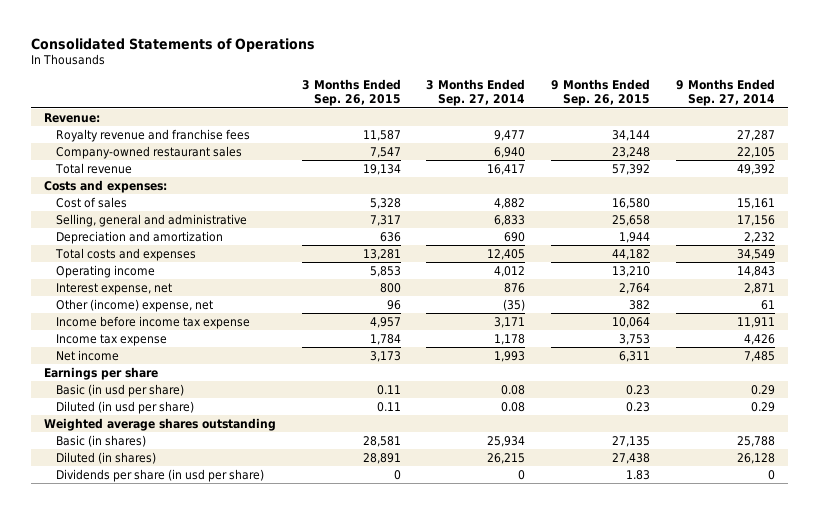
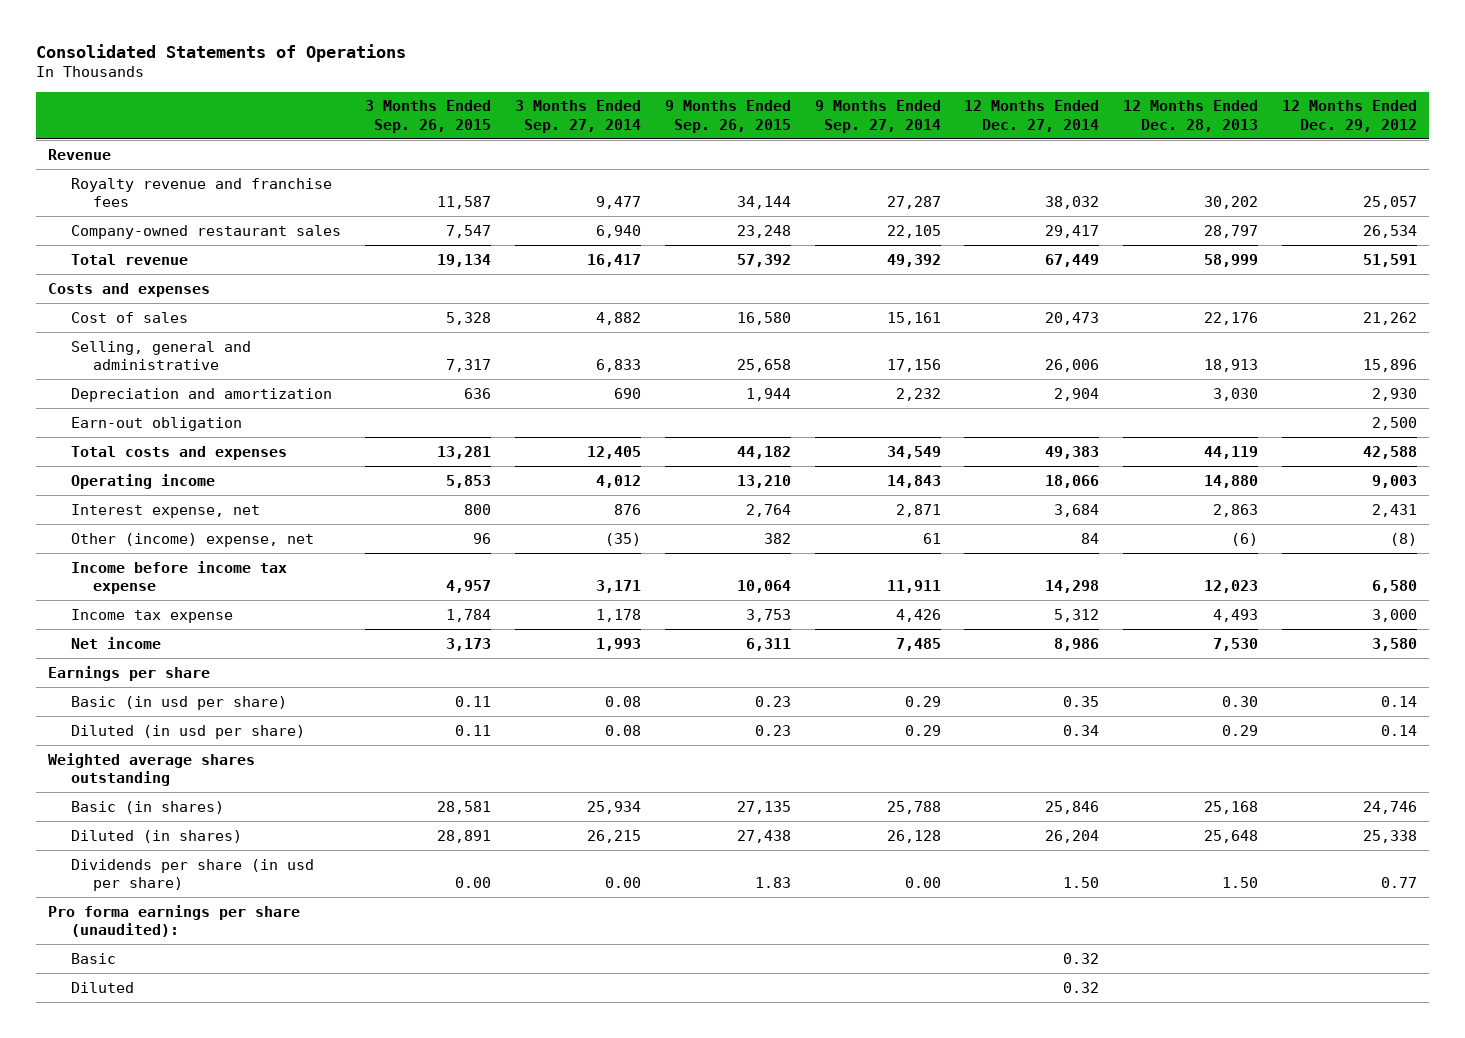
- | 3 Months Ended Sep. 26, 2015 | 3 Months Ended Sep. 27, 2014 | 9 Months Ended Sep. 26, 2015 | 9 Months Ended Sep. 27, 2014
+ | 3 Months Ended Sep. 26, 2015 | 3 Months Ended Sep. 27, 2014 | 9 Months Ended Sep. 26, 2015 | 9 Months Ended Sep. 27, 2014 | 12 Months Ended Dec. 27, 2014 | 12 Months Ended Dec. 28, 2013 | 12 Months Ended Dec. 29, 2012
- Revenue:
+ Revenue
- Costs and expenses:
+ Costs and expenses
+ Earn-out obligation | | | | | | | 2,500
- Dividends per share (in usd per share) | 0 | 0 | 1.83 | 0
+ Dividends per share (in usd per share) | 0.00 | 0.00 | 1.83 | 0.00 | 1.50 | 1.50 | 0.77
+ Pro forma earnings per share (unaudited):
+ Basic | | | | | 0.32 | |
+ Diluted | | | | | 0.32 | |

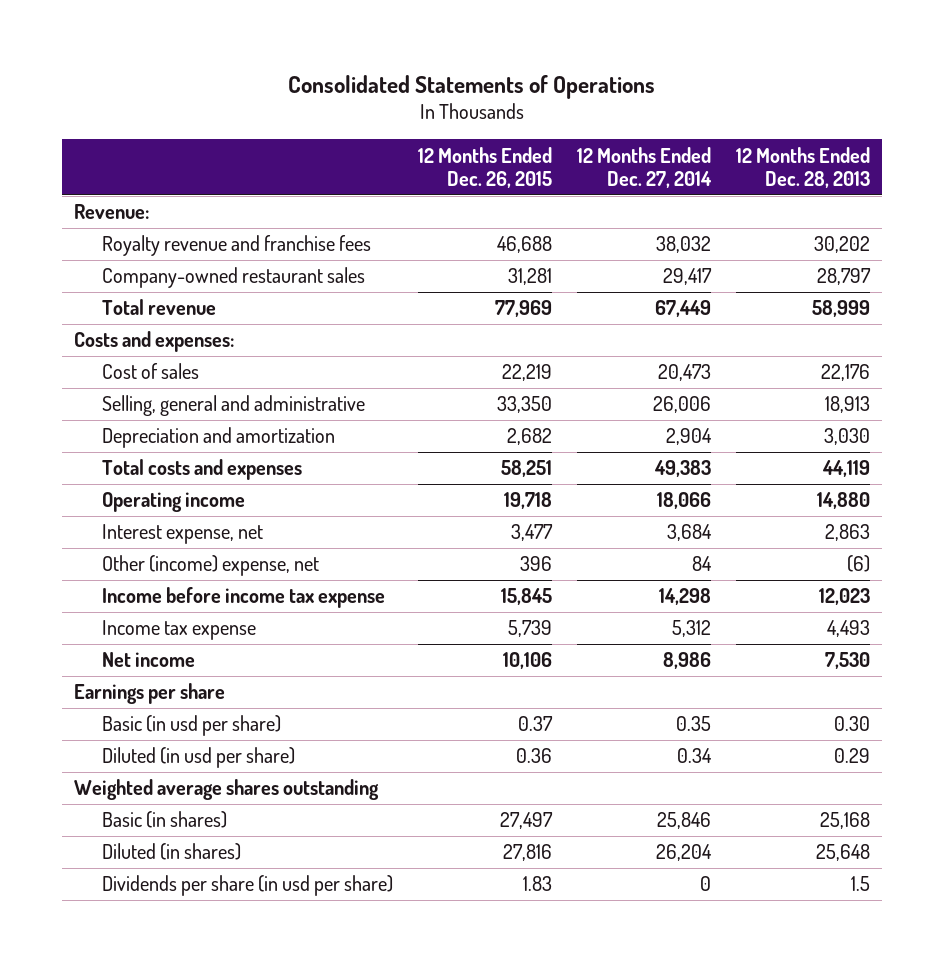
- | 3 Months Ended Sep. 26, 2015 | 3 Months Ended Sep. 27, 2014 | 9 Months Ended Sep. 26, 2015 | 9 Months Ended Sep. 27, 2014 | 12 Months Ended Dec. 27, 2014 | 12 Months Ended Dec. 28, 2013 | 12 Months Ended Dec. 29, 2012
+ | 12 Months Ended Dec. 26, 2015 | 12 Months Ended Dec. 27, 2014 | 12 Months Ended Dec. 28, 2013
- Revenue
+ Revenue:
- Costs and expenses
+ Costs and expenses:
- Earn-out obligation | | | | | | | 2,500
- Dividends per share (in usd per share) | 0.00 | 0.00 | 1.83 | 0.00 | 1.50 | 1.50 | 0.77
- Pro forma earnings per share (unaudited):
- Basic | | | | | 0.32 | |
- Diluted | | | | | 0.32 | |
+ Dividends per share (in usd per share) | 1.83 | 0 | 1.5

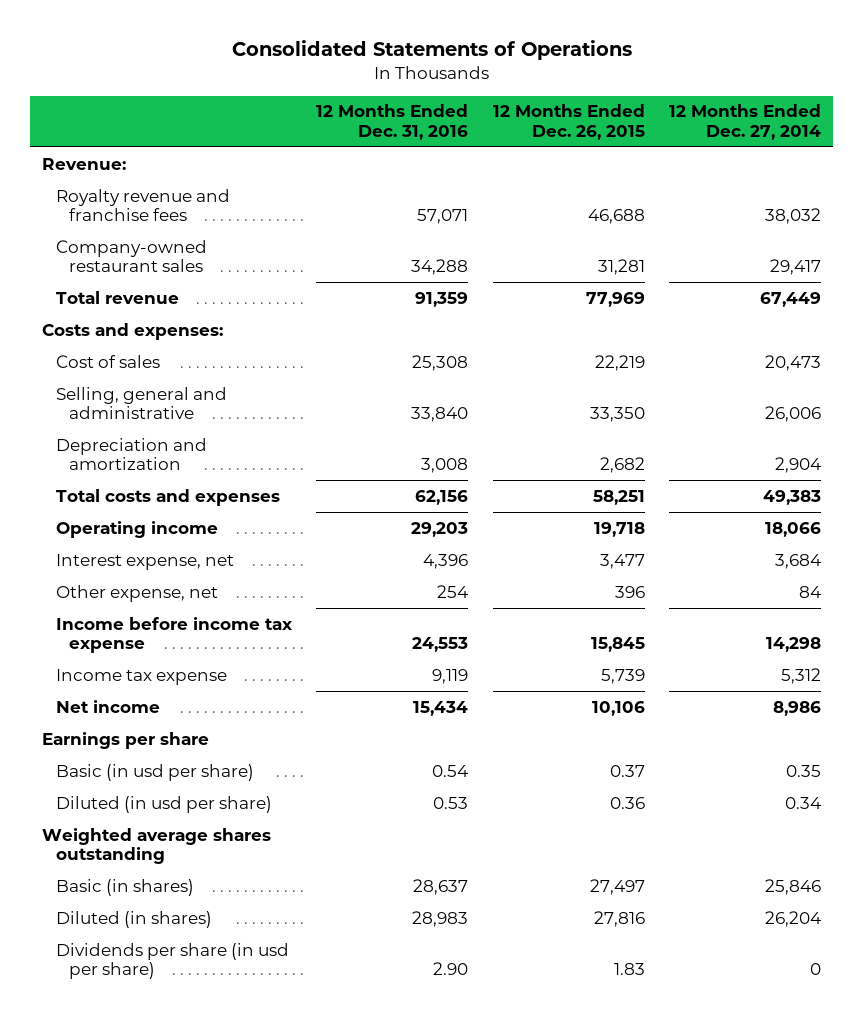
- | 12 Months Ended Dec. 26, 2015 | 12 Months Ended Dec. 27, 2014 | 12 Months Ended Dec. 28, 2013
+ | 12 Months Ended Dec. 31, 2016 | 12 Months Ended Dec. 26, 2015 | 12 Months Ended Dec. 27, 2014
- Other (income) expense, net | 396 | 84 | (6)
+ Other expense, net | 254 | 396 | 84

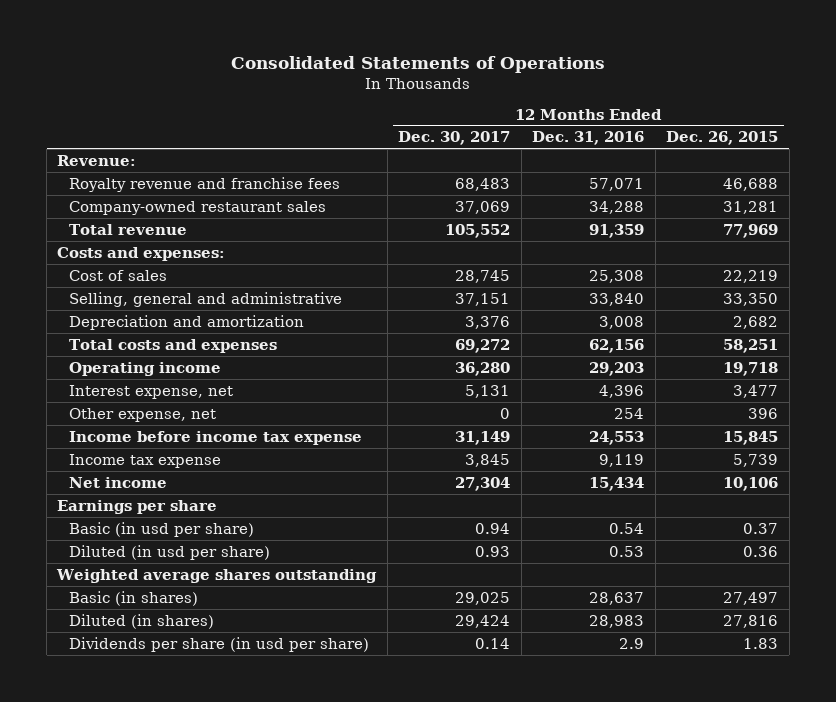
- | 12 Months Ended Dec. 31, 2016 | 12 Months Ended Dec. 26, 2015 | 12 Months Ended Dec. 27, 2014
+ | 12 Months Ended Dec. 30, 2017 | 12 Months Ended Dec. 31, 2016 | 12 Months Ended Dec. 26, 2015
- Dividends per share (in usd per share) | 2.90 | 1.83 | 0
+ Dividends per share (in usd per share) | 0.14 | 2.9 | 1.83

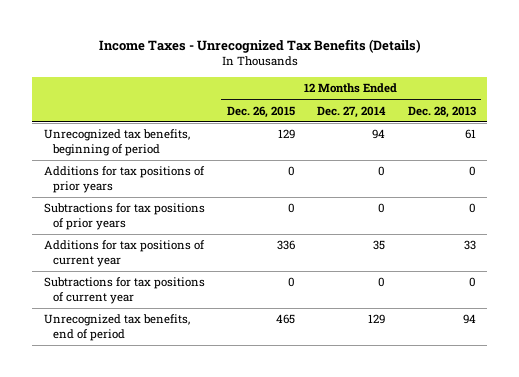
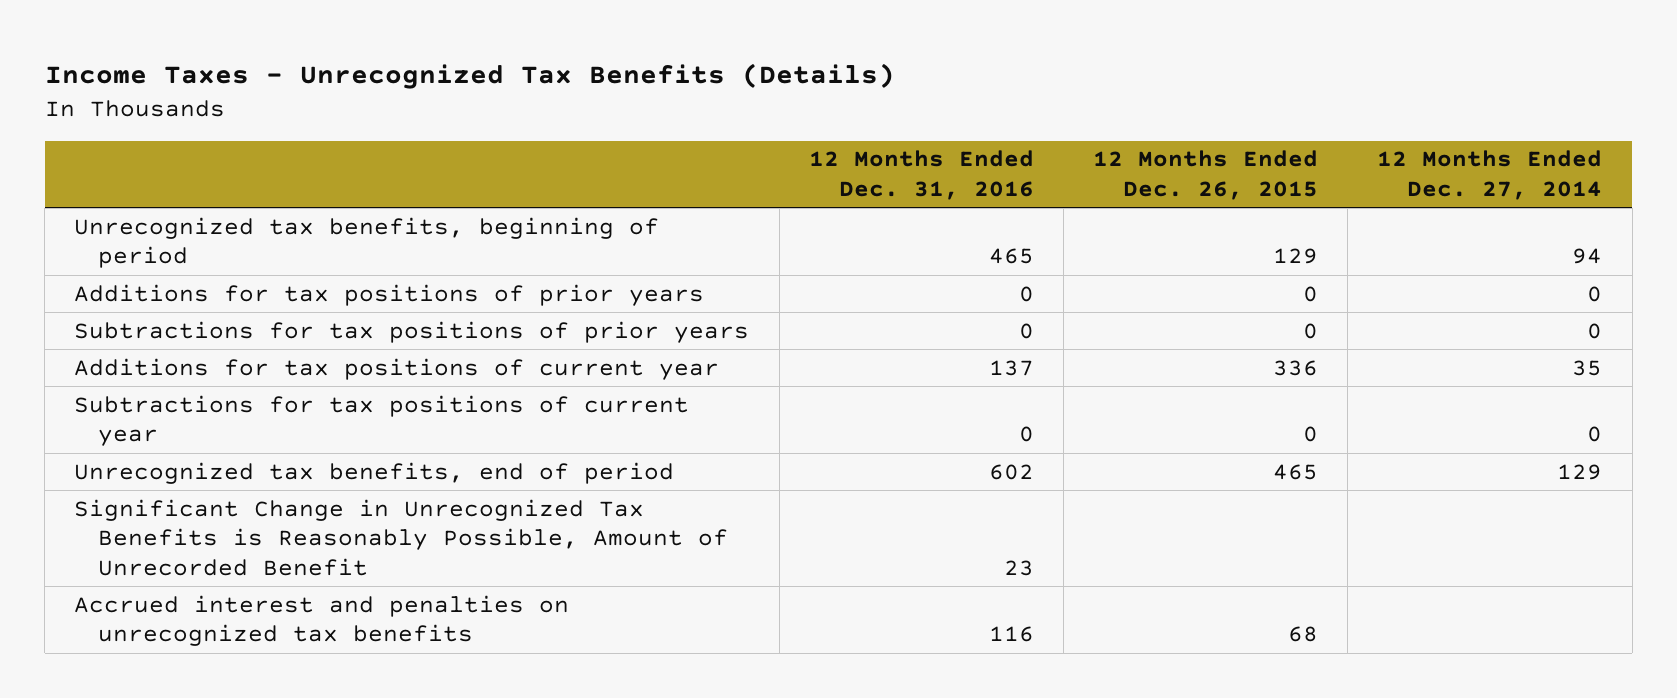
- | 12 Months Ended Dec. 26, 2015 | 12 Months Ended Dec. 27, 2014 | 12 Months Ended Dec. 28, 2013
+ | 12 Months Ended Dec. 31, 2016 | 12 Months Ended Dec. 26, 2015 | 12 Months Ended Dec. 27, 2014
+ Significant Change in Unrecognized Tax Benefits is Reasonably Possible, Amount of Unrecorded Benefit | 23 | |
+ Accrued interest and penalties on unrecognized tax benefits | 116 | 68 |

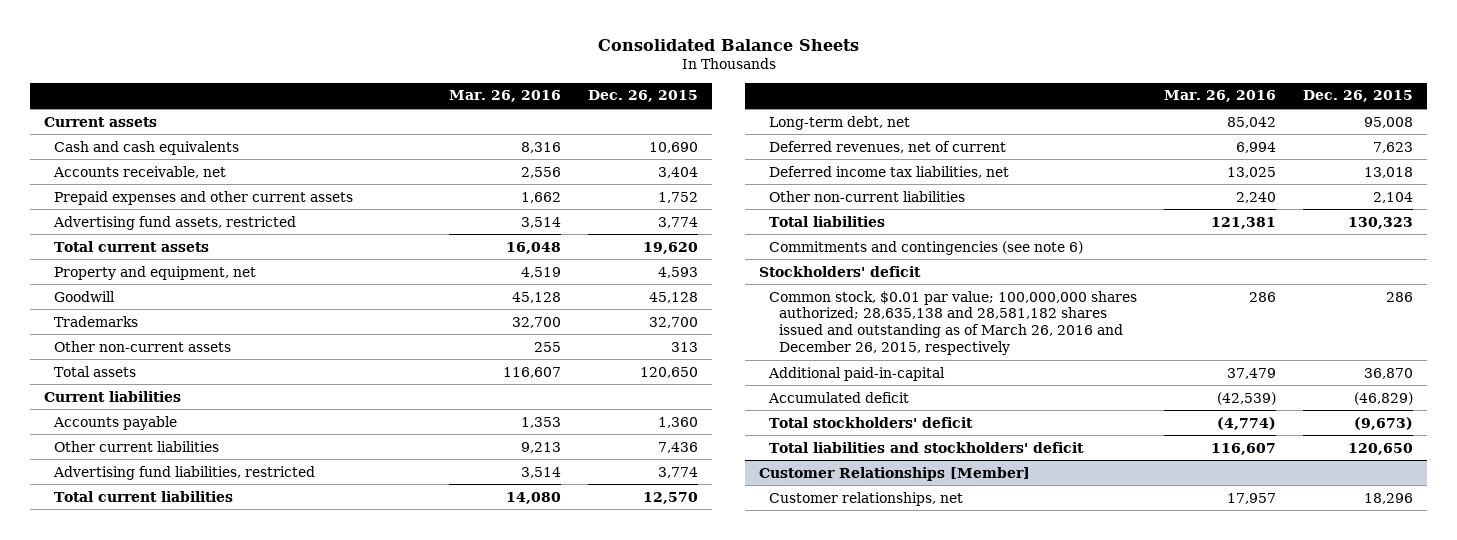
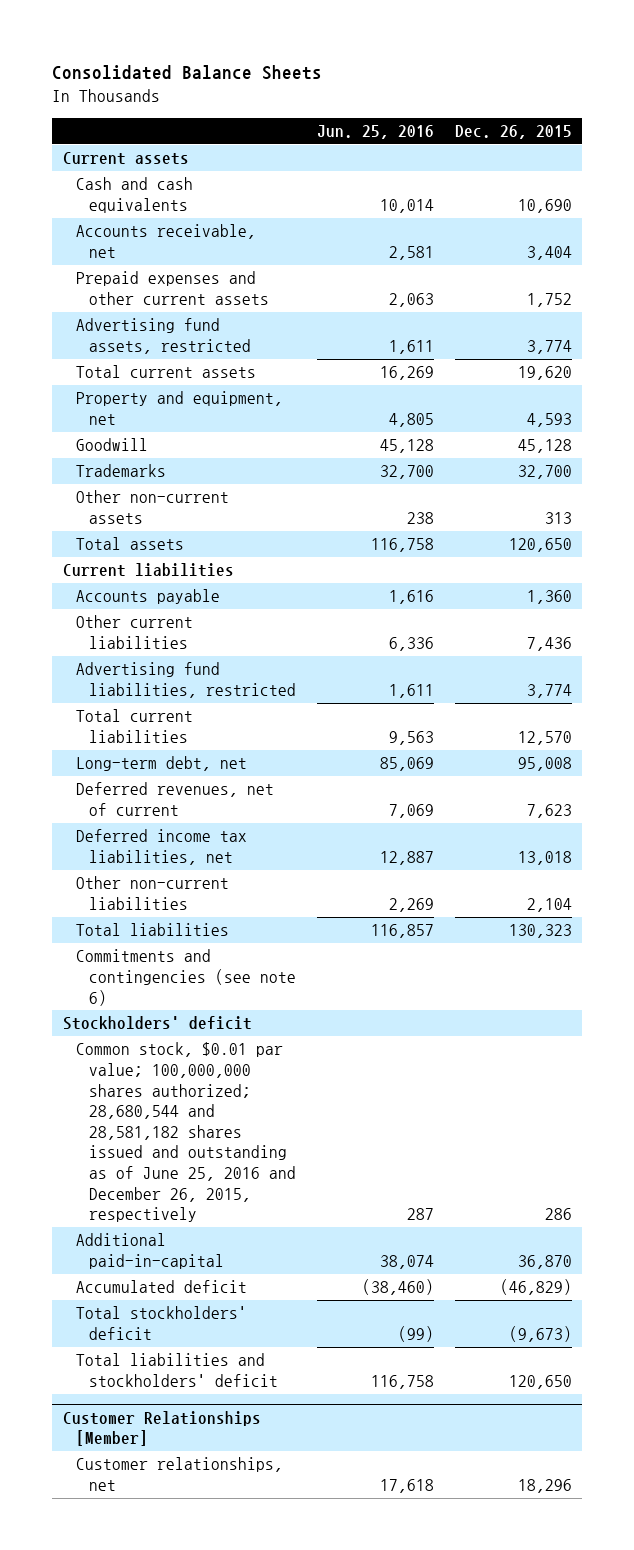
- | Mar. 26, 2016 | Dec. 26, 2015
+ | Jun. 25, 2016 | Dec. 26, 2015
- Common stock, $0.01 par value; 100,000,000 shares authorized; 28,635,138 and 28,581,182 shares issued and outstanding as of March 26, 2016 and December 26, 2015, respectively | 286 | 286
+ Common stock, $0.01 par value; 100,000,000 shares authorized; 28,680,544 and 28,581,182 shares issued and outstanding as of June 25, 2016 and December 26, 2015, respectively | 287 | 286

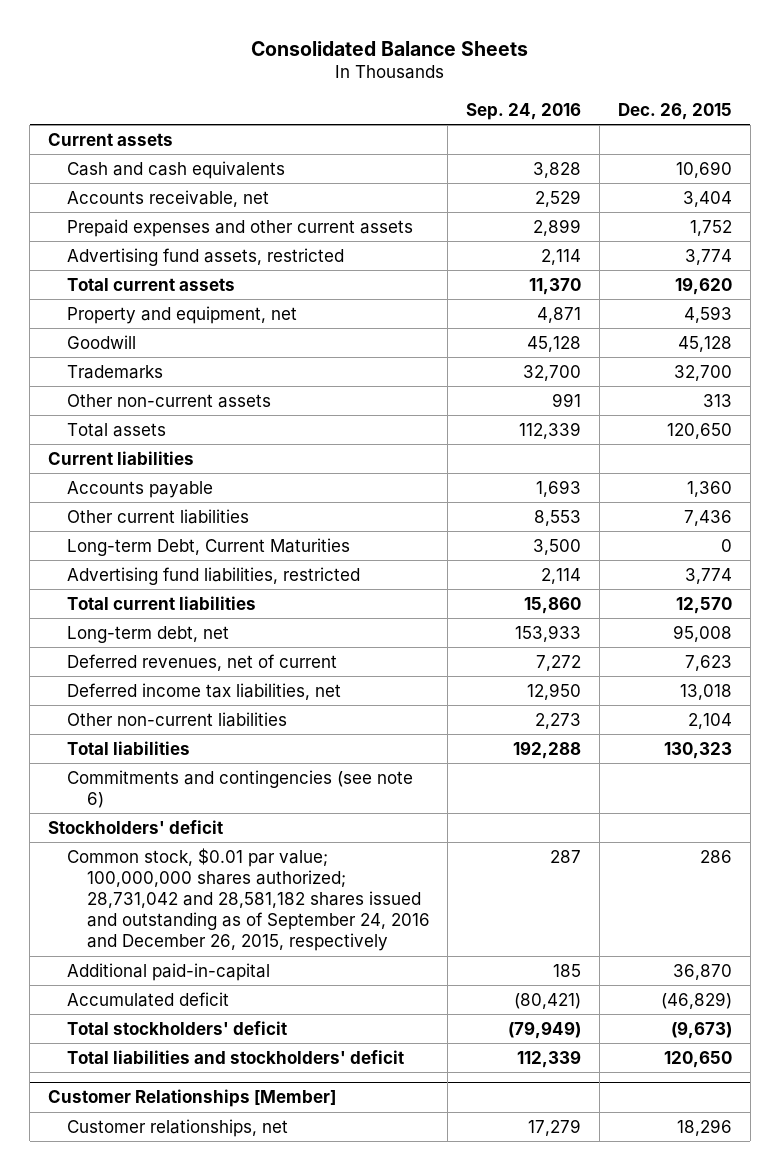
- | Jun. 25, 2016 | Dec. 26, 2015
+ | Sep. 24, 2016 | Dec. 26, 2015
+ Long-term Debt, Current Maturities | 3,500 | 0
- Common stock, $0.01 par value; 100,000,000 shares authorized; 28,680,544 and 28,581,182 shares issued and outstanding as of June 25, 2016 and December 26, 2015, respectively | 287 | 286
+ Common stock, $0.01 par value; 100,000,000 shares authorized; 28,731,042 and 28,581,182 shares issued and outstanding as of September 24, 2016 and December 26, 2015, respectively | 287 | 286

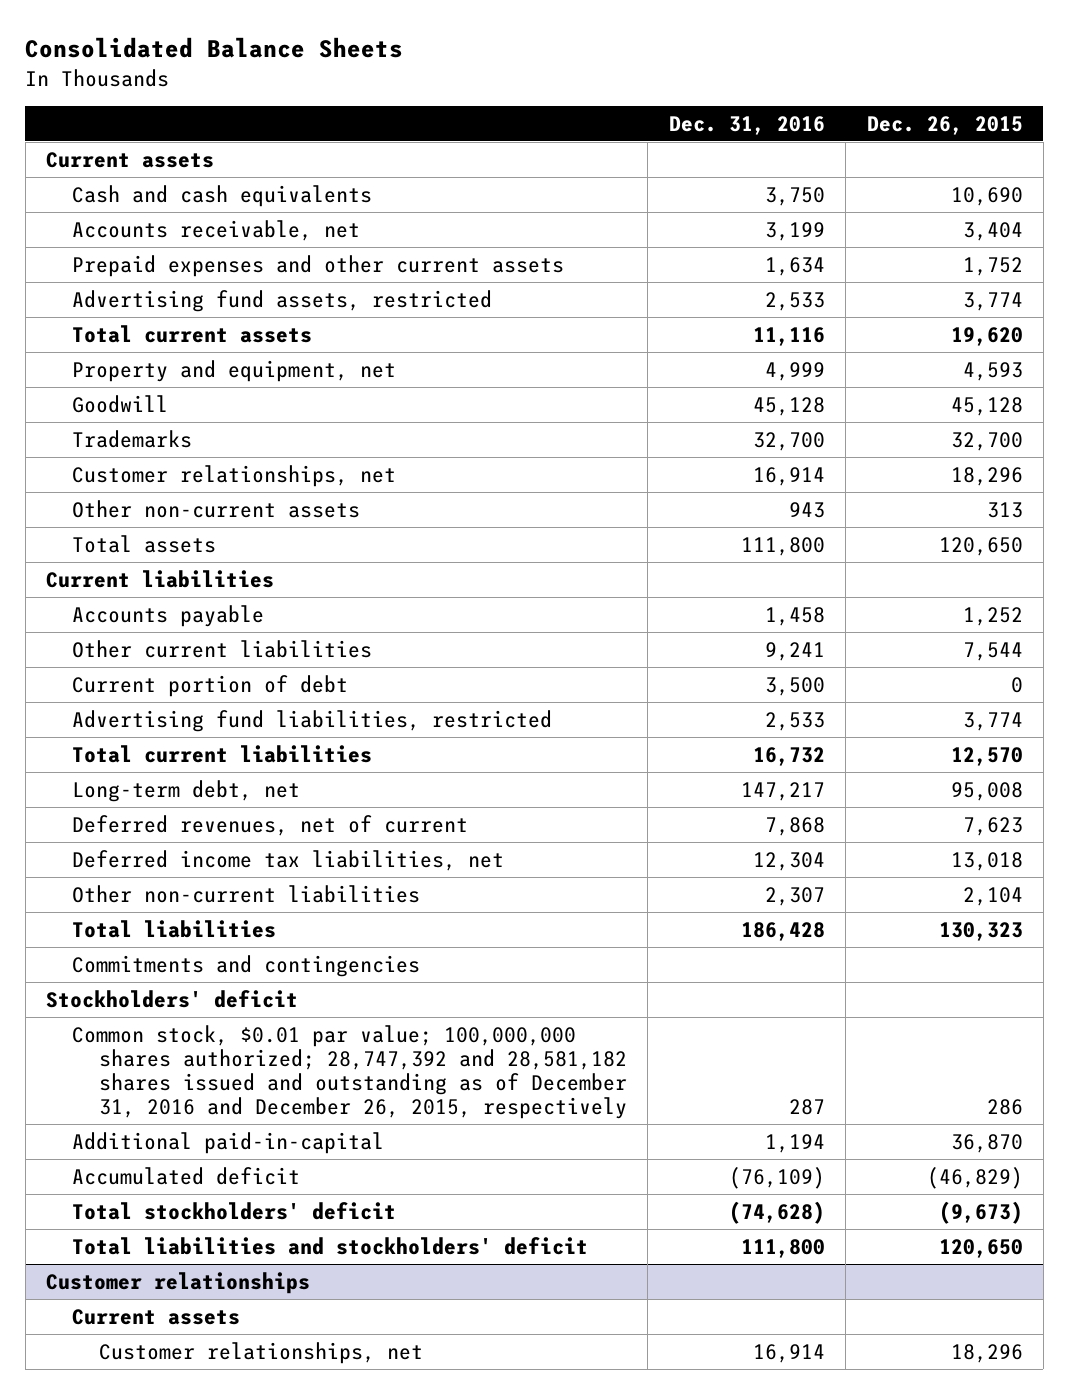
- | Sep. 24, 2016 | Dec. 26, 2015
+ | Dec. 31, 2016 | Dec. 26, 2015
+ Customer relationships, net | 16,914 | 18,296
- Accounts payable | 1,693 | 1,360
- Other current liabilities | 8,553 | 7,436
- Long-term Debt, Current Maturities | 3,500 | 0
+ Accounts payable | 1,458 | 1,252
+ Other current liabilities | 9,241 | 7,544
+ Current portion of debt | 3,500 | 0
- Commitments and contingencies (see note 6)
+ Commitments and contingencies
- Common stock, $0.01 par value; 100,000,000 shares authorized; 28,731,042 and 28,581,182 shares issued and outstanding as of September 24, 2016 and December 26, 2015, respectively | 287 | 286
+ Common stock, $0.01 par value; 100,000,000 shares authorized; 28,747,392 and 28,581,182 shares issued and outstanding as of December 31, 2016 and December 26, 2015, respectively | 287 | 286
- Customer Relationships [Member]
+ Customer relationships
+ Current assets

